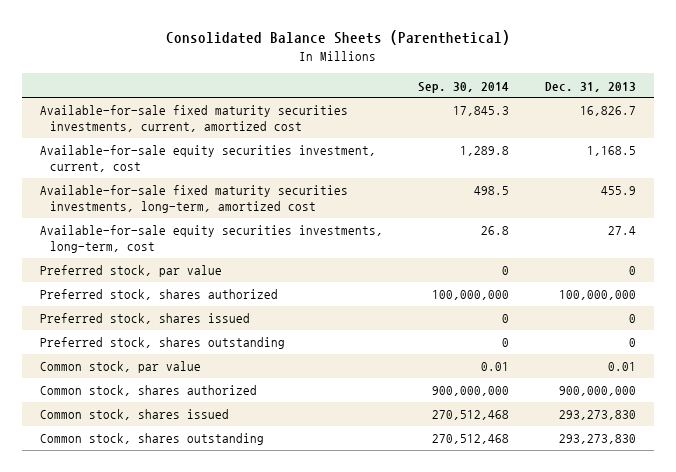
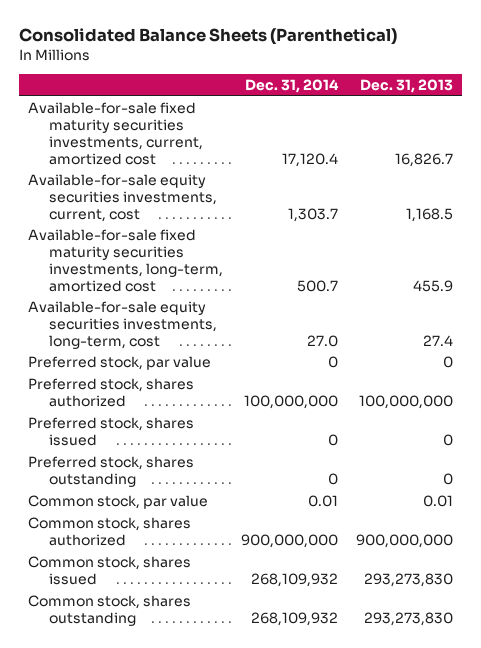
- | Sep. 30, 2014 | Dec. 31, 2013
+ | Dec. 31, 2014 | Dec. 31, 2013
- Available-for-sale equity securities investment, current, cost | 1,289.8 | 1,168.5
+ Available-for-sale equity securities investments, current, cost | 1,303.7 | 1,168.5

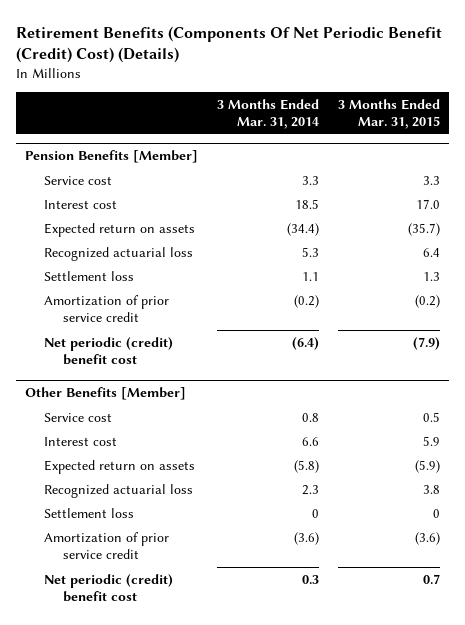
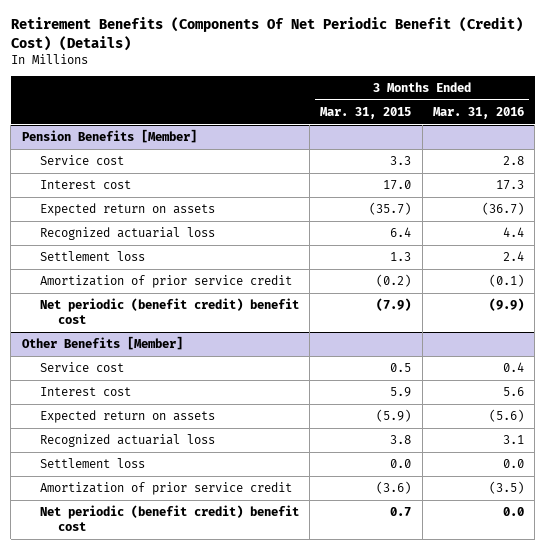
- | 3 Months Ended Mar. 31, 2014 | 3 Months Ended Mar. 31, 2015
+ | 3 Months Ended Mar. 31, 2015 | 3 Months Ended Mar. 31, 2016
@ Pension Benefits [Member]
- Net periodic (credit) benefit cost | (6.4) | (7.9)
+ Net periodic (benefit credit) benefit cost | (7.9) | (9.9)
@ Other Benefits [Member]
- Settlement loss | 0 | 0
+ Settlement loss | 0.0 | 0.0
- Net periodic (credit) benefit cost | 0.3 | 0.7
+ Net periodic (benefit credit) benefit cost | 0.7 | 0.0

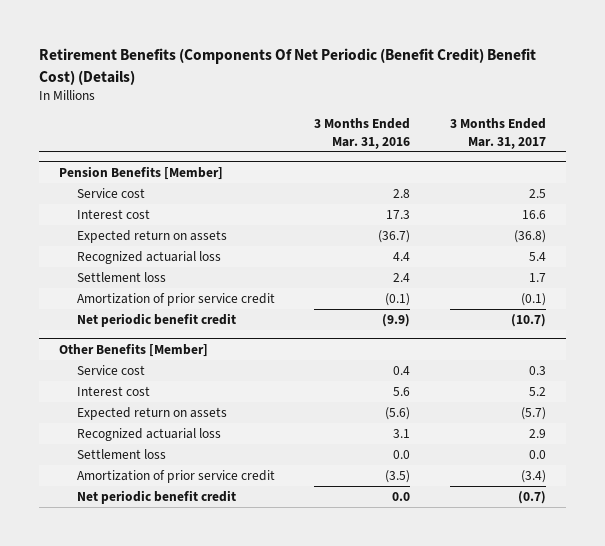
- Retirement Benefits (Components Of Net Periodic Benefit (Credit) Cost) (Details)
+ Retirement Benefits (Components Of Net Periodic (Benefit Credit) Benefit Cost) (Details)
- | 3 Months Ended Mar. 31, 2015 | 3 Months Ended Mar. 31, 2016
+ | 3 Months Ended Mar. 31, 2016 | 3 Months Ended Mar. 31, 2017
@ Pension Benefits [Member]
- Net periodic (benefit credit) benefit cost | (7.9) | (9.9)
+ Net periodic benefit credit | (9.9) | (10.7)
@ Other Benefits [Member]
- Net periodic (benefit credit) benefit cost | 0.7 | 0.0
+ Net periodic benefit credit | 0.0 | (0.7)

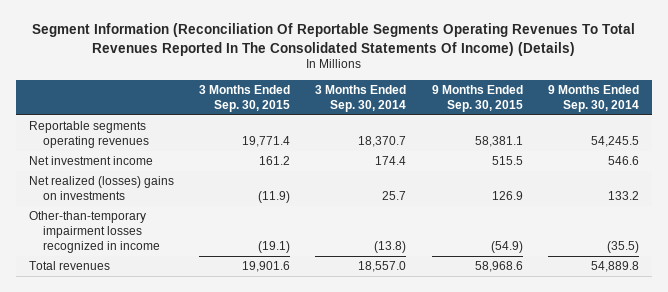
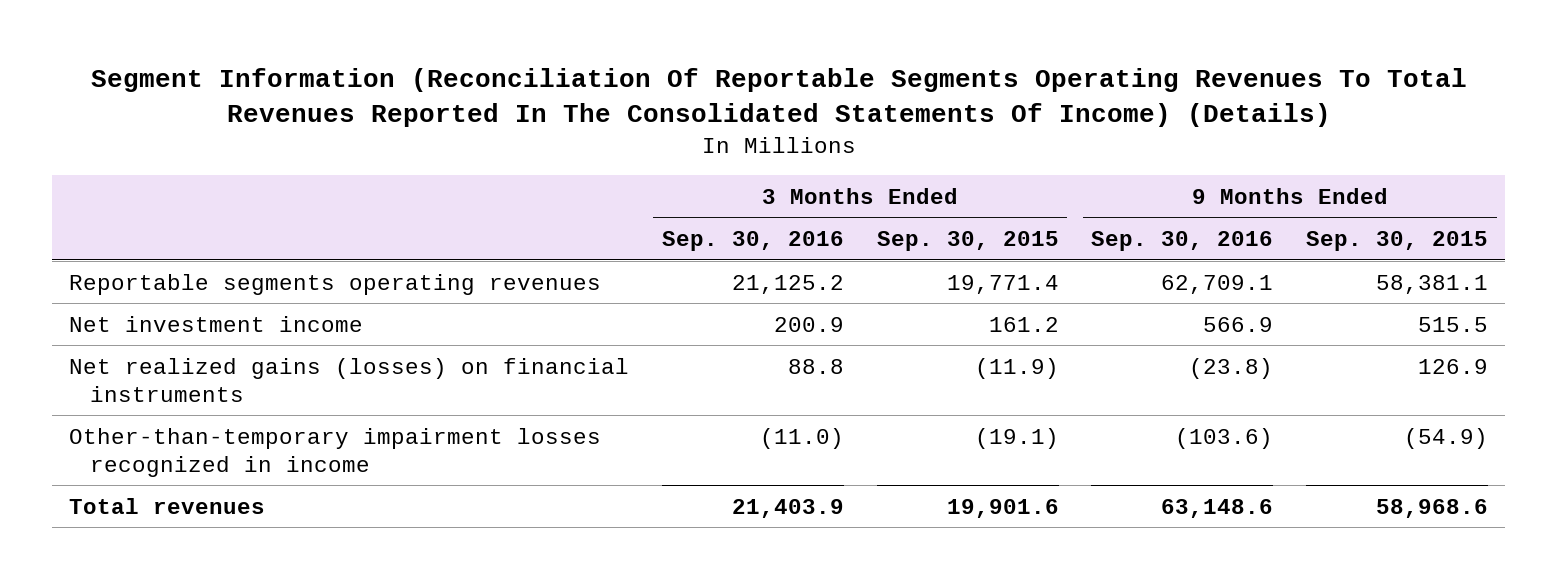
- | 3 Months Ended Sep. 30, 2015 | 3 Months Ended Sep. 30, 2014 | 9 Months Ended Sep. 30, 2015 | 9 Months Ended Sep. 30, 2014
+ | 3 Months Ended Sep. 30, 2016 | 3 Months Ended Sep. 30, 2015 | 9 Months Ended Sep. 30, 2016 | 9 Months Ended Sep. 30, 2015
- Net realized (losses) gains on investments | (11.9) | 25.7 | 126.9 | 133.2
+ Net realized gains (losses) on financial instruments | 88.8 | (11.9) | (23.8) | 126.9

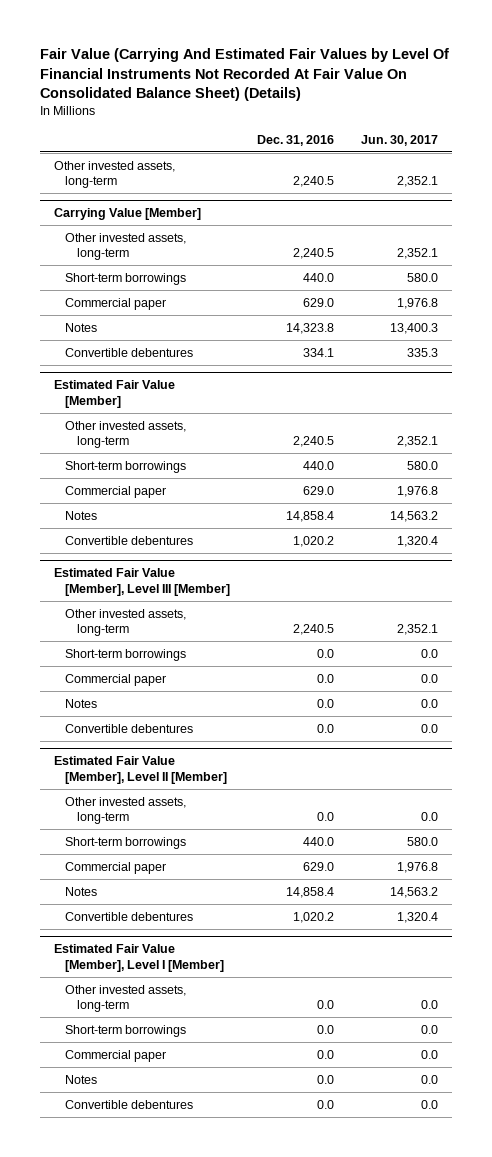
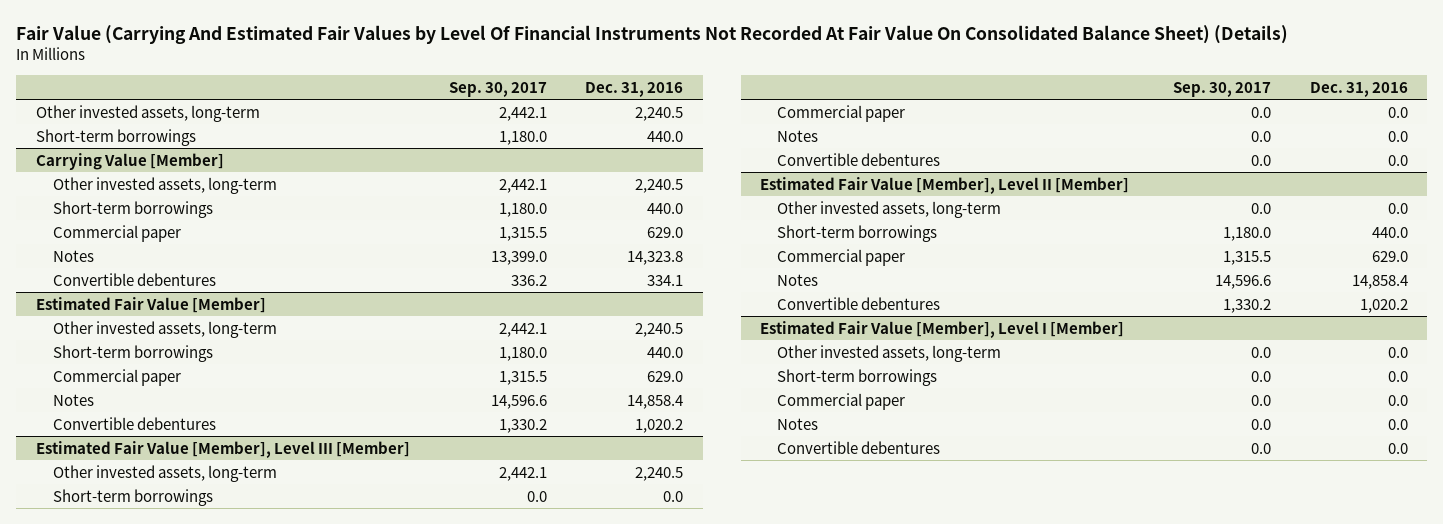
- | Dec. 31, 2016 | Jun. 30, 2017
+ | Sep. 30, 2017 | Dec. 31, 2016
+ Short-term borrowings | 1,180.0 | 440.0

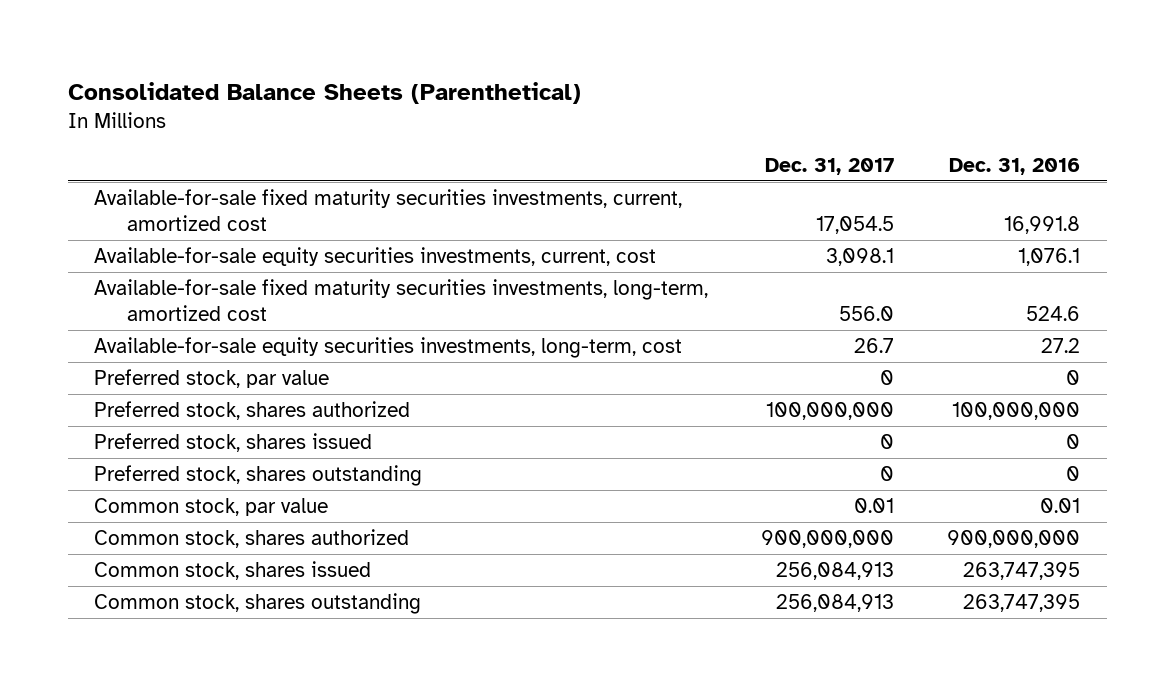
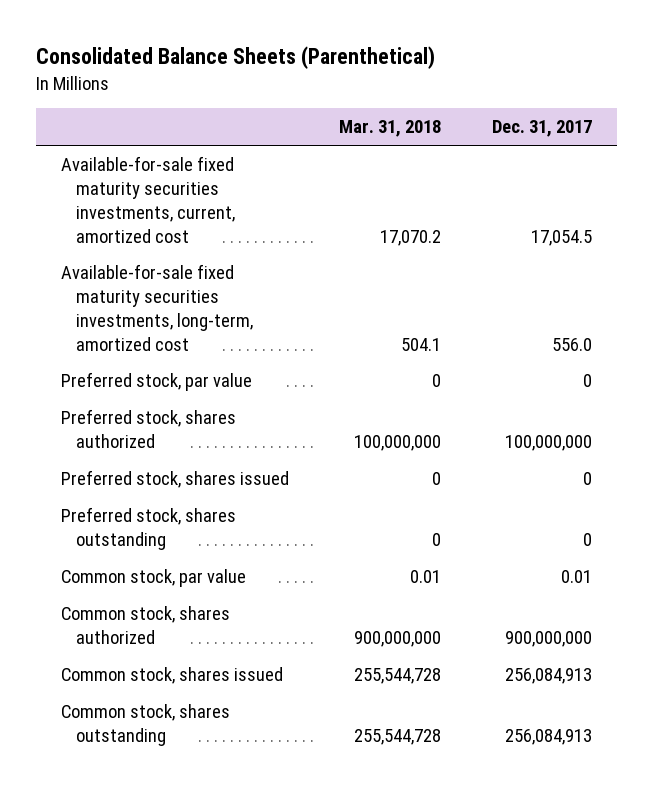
- | Dec. 31, 2017 | Dec. 31, 2016
+ | Mar. 31, 2018 | Dec. 31, 2017
- Available-for-sale equity securities investments, current, cost | 3,098.1 | 1,076.1
- Available-for-sale equity securities investments, long-term, cost | 26.7 | 27.2

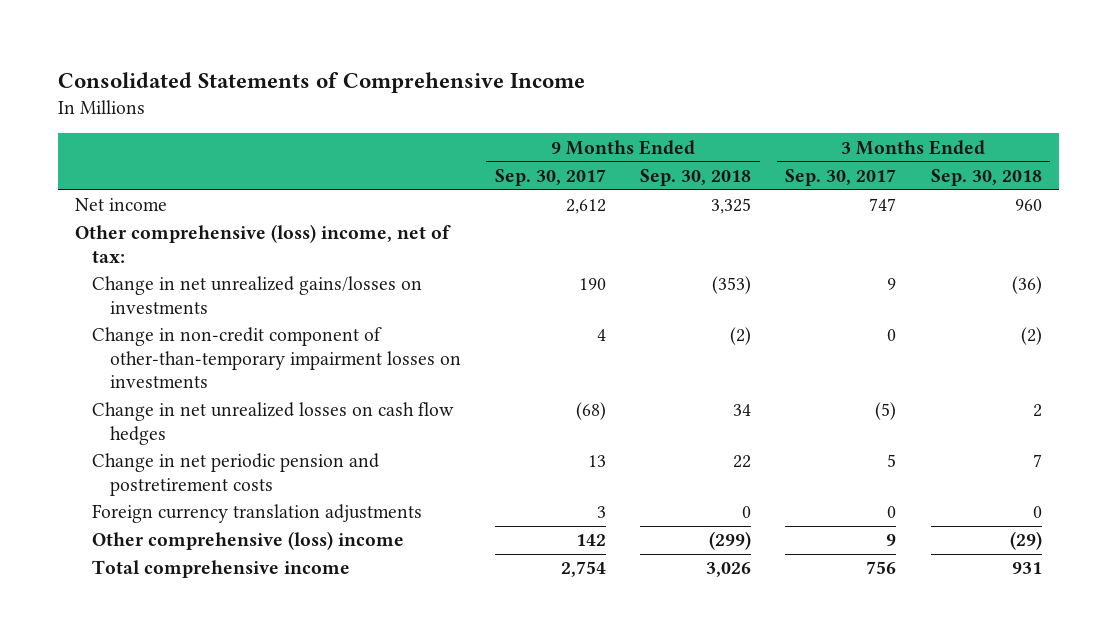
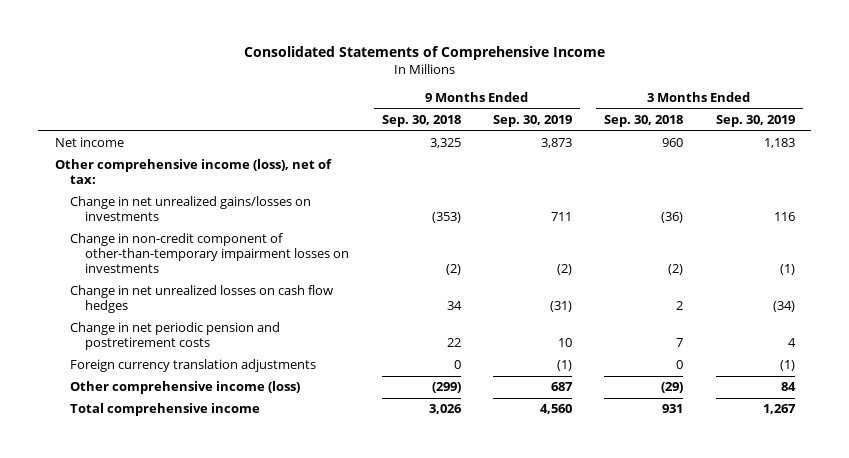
- | 9 Months Ended Sep. 30, 2017 | 9 Months Ended Sep. 30, 2018 | 3 Months Ended Sep. 30, 2017 | 3 Months Ended Sep. 30, 2018
+ | 9 Months Ended Sep. 30, 2018 | 9 Months Ended Sep. 30, 2019 | 3 Months Ended Sep. 30, 2018 | 3 Months Ended Sep. 30, 2019
- Other comprehensive (loss) income, net of tax:
+ Other comprehensive income (loss), net of tax:
- Other comprehensive (loss) income | 142 | (299) | 9 | (29)
+ Other comprehensive income (loss) | (299) | 687 | (29) | 84

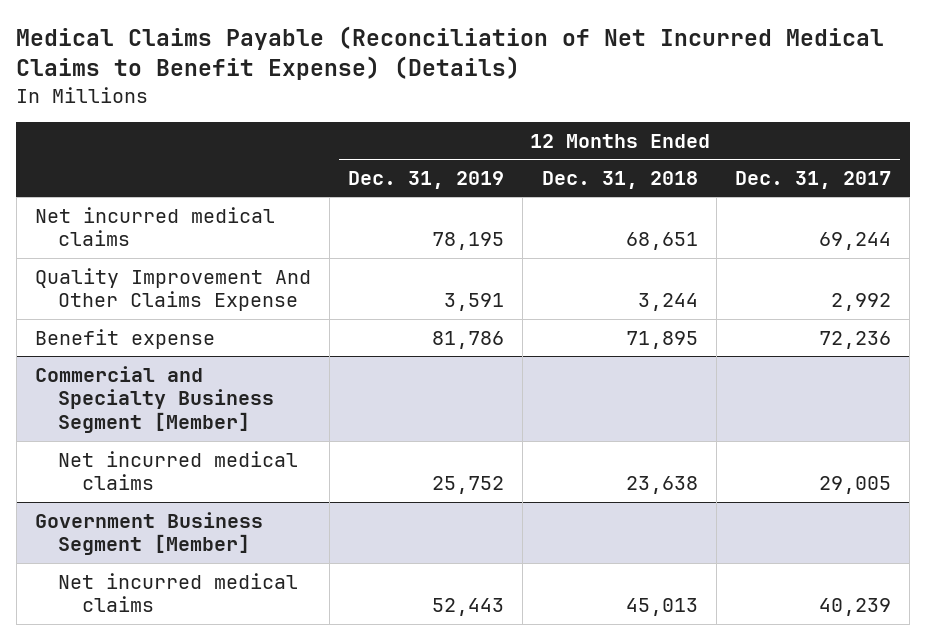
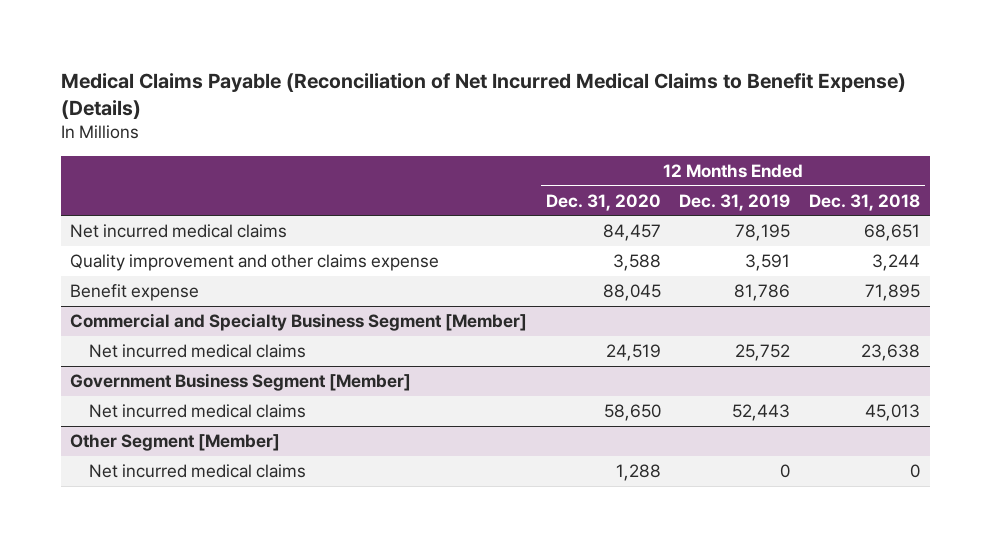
- | 12 Months Ended Dec. 31, 2019 | 12 Months Ended Dec. 31, 2018 | 12 Months Ended Dec. 31, 2017
+ | 12 Months Ended Dec. 31, 2020 | 12 Months Ended Dec. 31, 2019 | 12 Months Ended Dec. 31, 2018
- Quality Improvement And Other Claims Expense | 3,591 | 3,244 | 2,992
+ Quality improvement and other claims expense | 3,588 | 3,591 | 3,244
+ Other Segment [Member]
+ Net incurred medical claims | 1,288 | 0 | 0

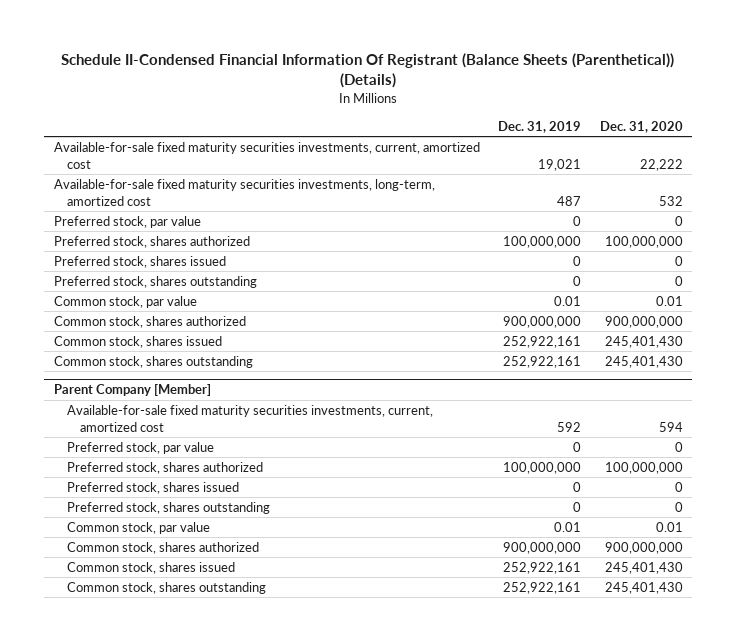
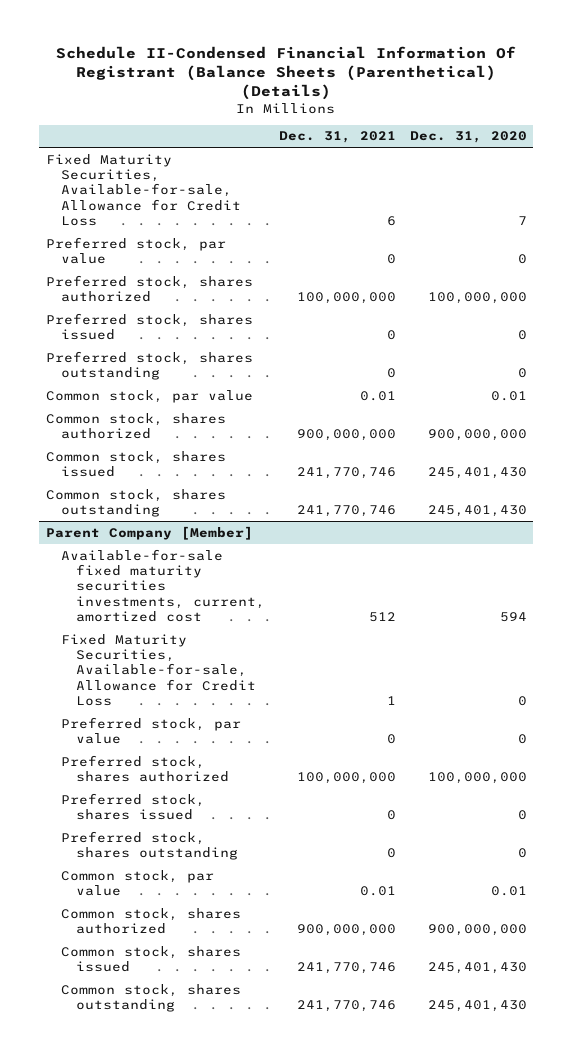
- Schedule II-Condensed Financial Information Of Registrant (Balance Sheets (Parenthetical)) (Details)
+ Schedule II-Condensed Financial Information Of Registrant (Balance Sheets (Parenthetical) (Details)
- | Dec. 31, 2019 | Dec. 31, 2020
+ | Dec. 31, 2021 | Dec. 31, 2020
- Available-for-sale fixed maturity securities investments, current, amortized cost | 19,021 | 22,222
- Available-for-sale fixed maturity securities investments, long-term, amortized cost | 487 | 532
+ Fixed Maturity Securities, Available-for-sale, Allowance for Credit Loss | 6 | 7
@ Parent Company [Member]
+ Fixed Maturity Securities, Available-for-sale, Allowance for Credit Loss | 1 | 0

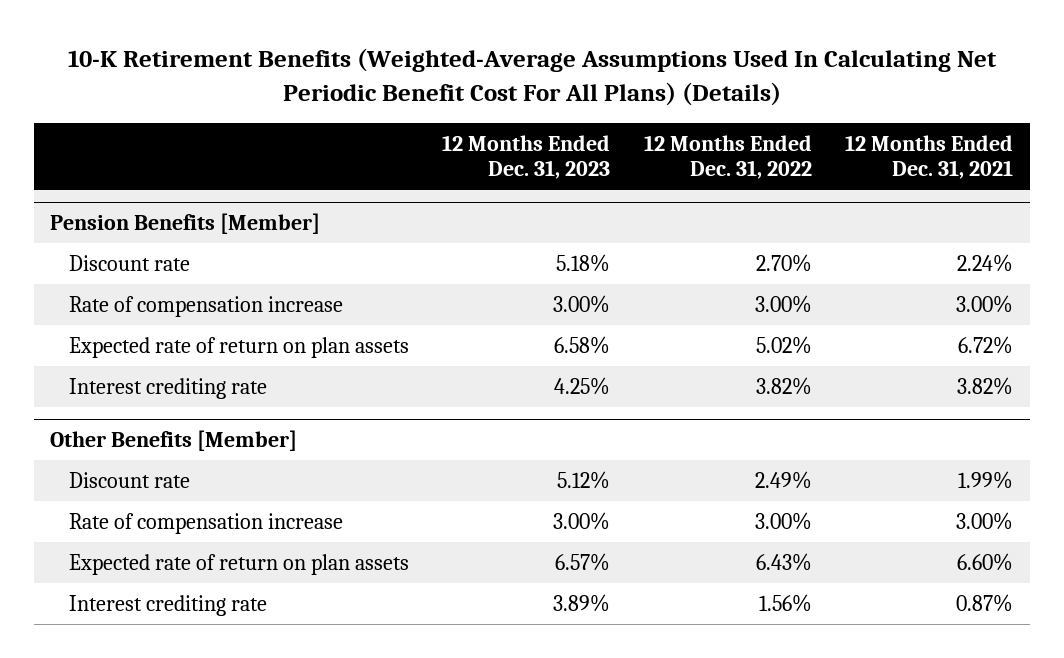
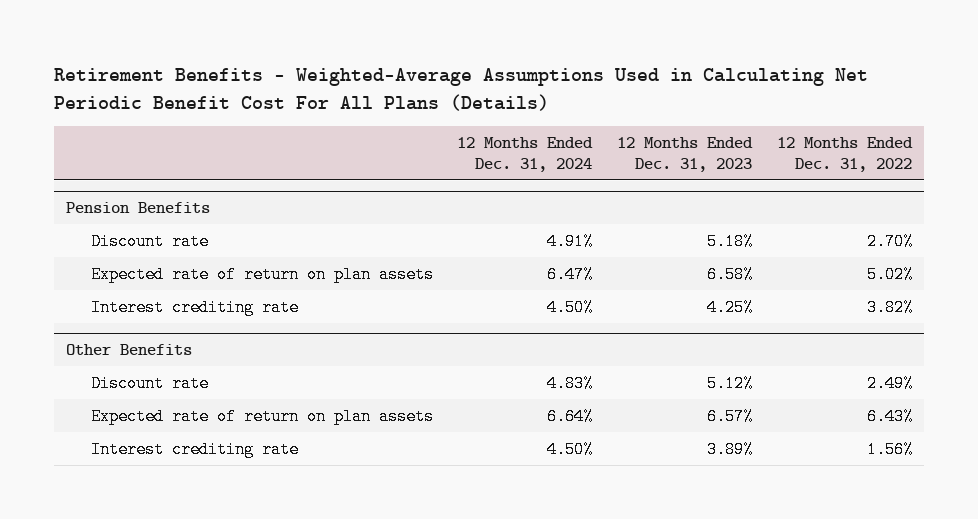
- 10-K Retirement Benefits (Weighted-Average Assumptions Used In Calculating Net Periodic Benefit Cost For All Plans) (Details)
+ Retirement Benefits - Weighted-Average Assumptions Used in Calculating Net Periodic Benefit Cost For All Plans (Details)
- | 12 Months Ended Dec. 31, 2023 | 12 Months Ended Dec. 31, 2022 | 12 Months Ended Dec. 31, 2021
+ | 12 Months Ended Dec. 31, 2024 | 12 Months Ended Dec. 31, 2023 | 12 Months Ended Dec. 31, 2022
- Pension Benefits [Member]
+ Pension Benefits
- Rate of compensation increase | 3.00% | 3.00% | 3.00%
- Other Benefits [Member]
+ Other Benefits
- Rate of compensation increase | 3.00% | 3.00% | 3.00%

